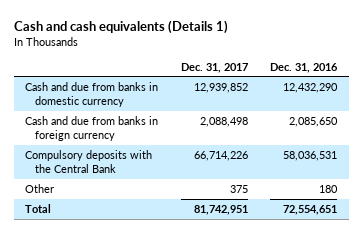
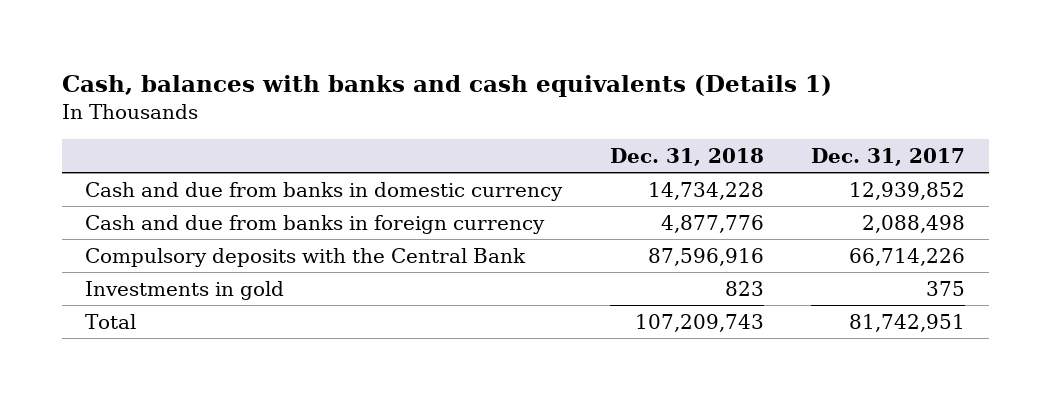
- Cash and cash equivalents (Details 1)
+ Cash, balances with banks and cash equivalents (Details 1)
- | Dec. 31, 2017 | Dec. 31, 2016
+ | Dec. 31, 2018 | Dec. 31, 2017
- Other | 375 | 180
+ Investments in gold | 823 | 375

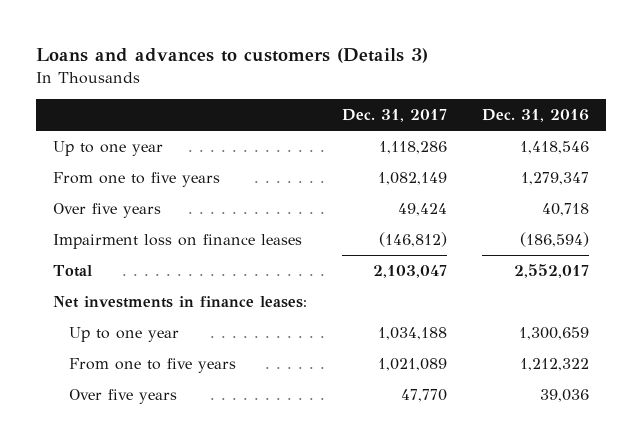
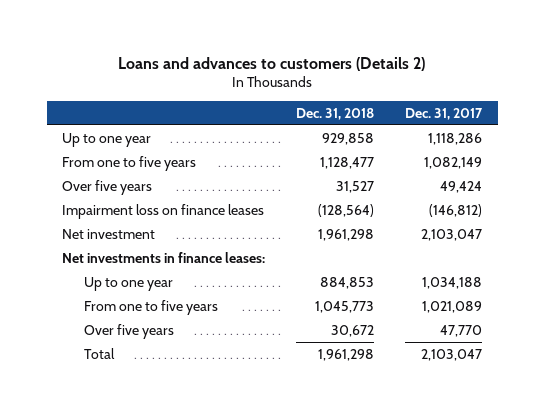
- Loans and advances to customers (Details 3)
+ Loans and advances to customers (Details 2)
- | Dec. 31, 2017 | Dec. 31, 2016
+ | Dec. 31, 2018 | Dec. 31, 2017
+ Net investment | 1,961,298 | 2,103,047
moved down: Total | 1,961,298 | 2,103,047

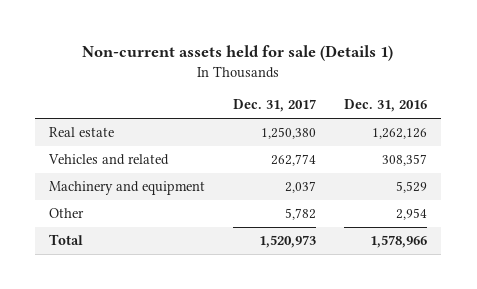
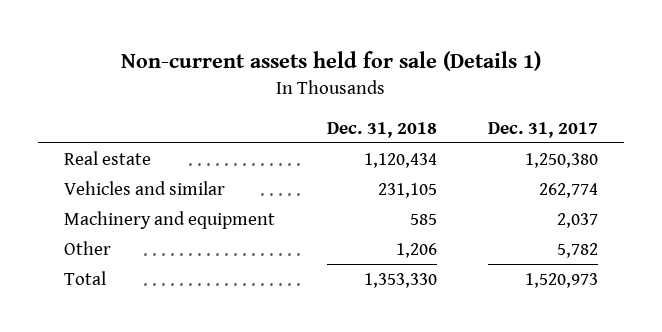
- | Dec. 31, 2017 | Dec. 31, 2016
+ | Dec. 31, 2018 | Dec. 31, 2017
- Vehicles and related | 262,774 | 308,357
+ Vehicles and similar | 231,105 | 262,774

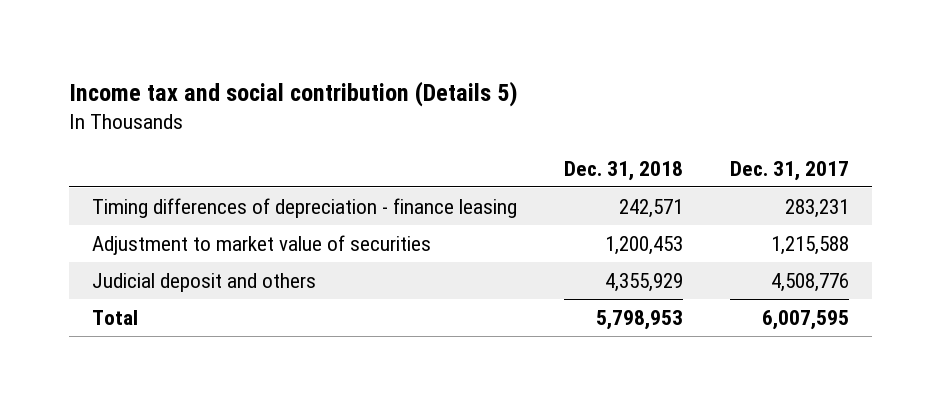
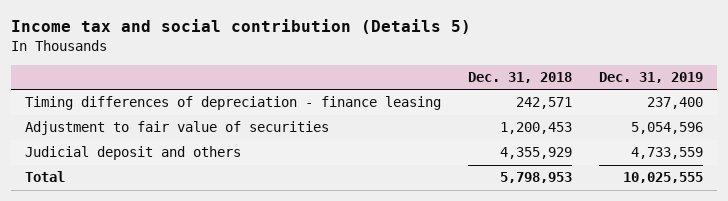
- | Dec. 31, 2018 | Dec. 31, 2017
+ | Dec. 31, 2018 | Dec. 31, 2019
- Adjustment to market value of securities | 1,200,453 | 1,215,588
+ Adjustment to fair value of securities | 1,200,453 | 5,054,596

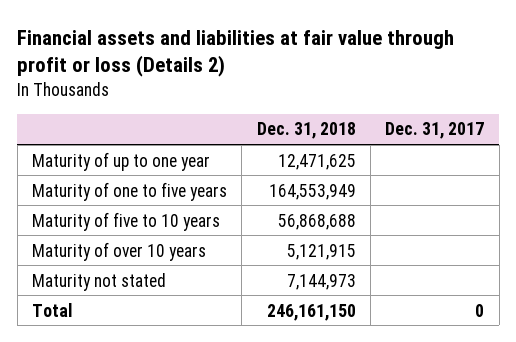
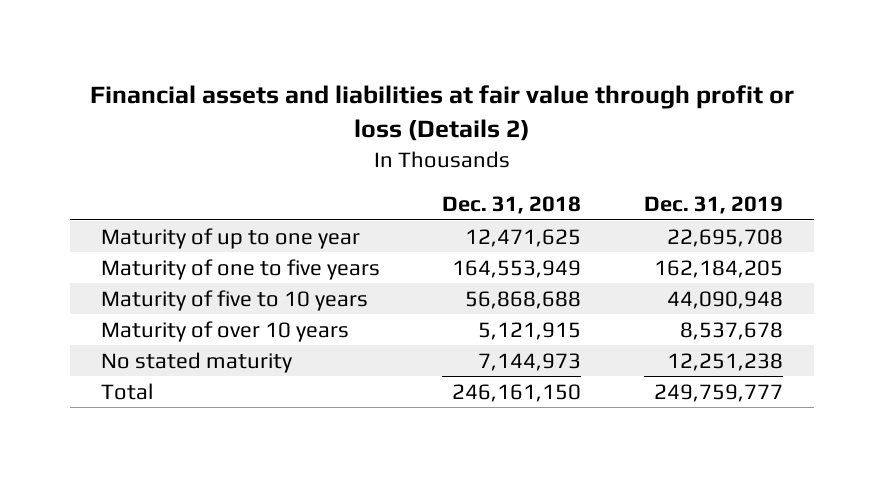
- | Dec. 31, 2018 | Dec. 31, 2017
+ | Dec. 31, 2018 | Dec. 31, 2019
- Maturity not stated | 7,144,973 |
+ No stated maturity | 7,144,973 | 12,251,238

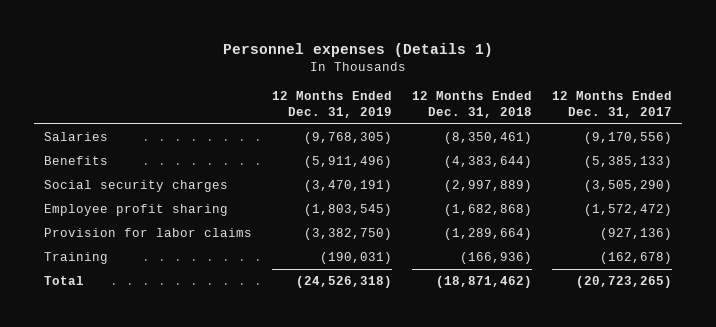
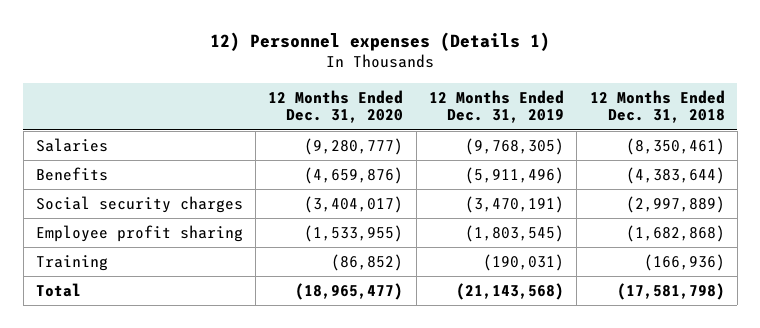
- Personnel expenses (Details 1)
+ 12) Personnel expenses (Details 1)
- | 12 Months Ended Dec. 31, 2019 | 12 Months Ended Dec. 31, 2018 | 12 Months Ended Dec. 31, 2017
+ | 12 Months Ended Dec. 31, 2020 | 12 Months Ended Dec. 31, 2019 | 12 Months Ended Dec. 31, 2018
- Provision for labor claims | (3,382,750) | (1,289,664) | (927,136)
- Total | (24,526,318) | (18,871,462) | (20,723,265)
+ Total | (18,965,477) | (21,143,568) | (17,581,798)

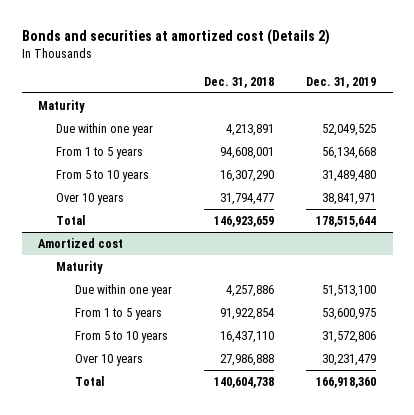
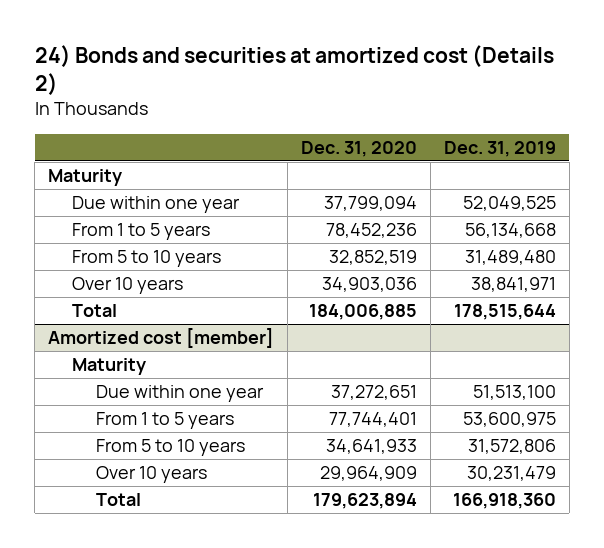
- Bonds and securities at amortized cost (Details 2)
+ 24) Bonds and securities at amortized cost (Details 2)
- | Dec. 31, 2018 | Dec. 31, 2019
+ | Dec. 31, 2020 | Dec. 31, 2019
- Amortized cost
+ Amortized cost [member]

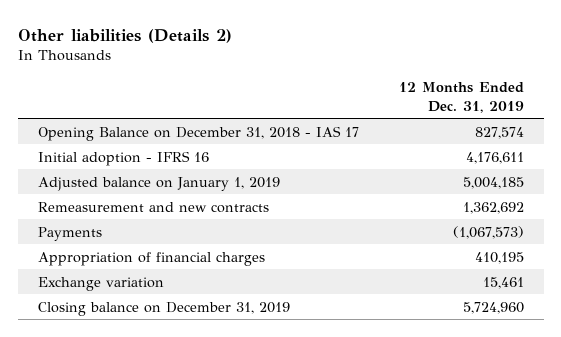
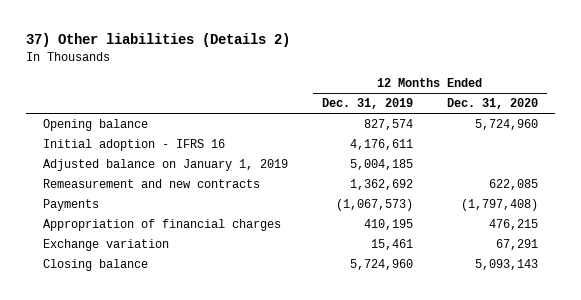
- Other liabilities (Details 2)
+ 37) Other liabilities (Details 2)
- | 12 Months Ended Dec. 31, 2019
+ | 12 Months Ended Dec. 31, 2019 | 12 Months Ended Dec. 31, 2020
- Opening Balance on December 31, 2018 - IAS 17 | 827,574
+ Opening balance | 827,574 | 5,724,960
- Closing balance on December 31, 2019 | 5,724,960
+ Closing balance | 5,724,960 | 5,093,143

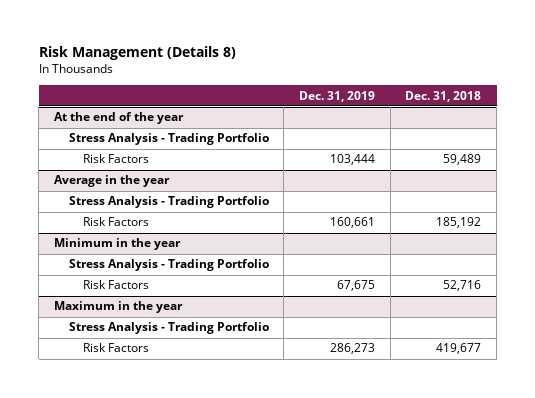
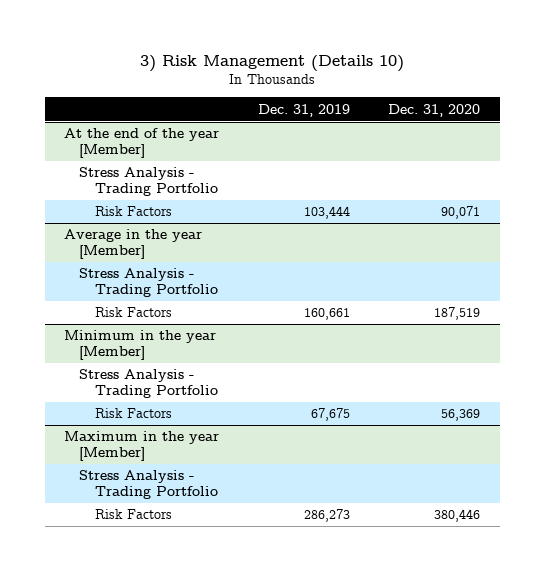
- Risk Management (Details 8)
+ 3) Risk Management (Details 10)
- | Dec. 31, 2019 | Dec. 31, 2018
+ | Dec. 31, 2019 | Dec. 31, 2020
- At the end of the year
+ At the end of the year [Member]
- Average in the year
+ Average in the year [Member]
- Minimum in the year
+ Minimum in the year [Member]
- Maximum in the year
+ Maximum in the year [Member]

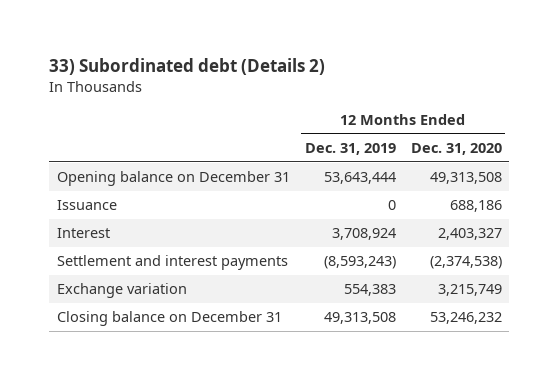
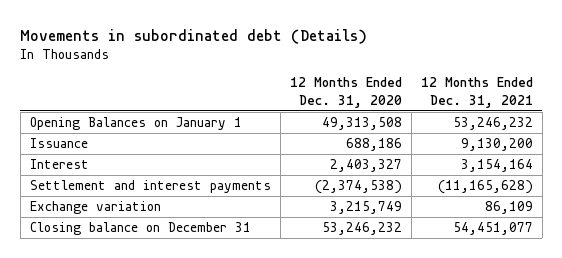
- 33) Subordinated debt (Details 2)
+ Movements in subordinated debt (Details)
- | 12 Months Ended Dec. 31, 2019 | 12 Months Ended Dec. 31, 2020
+ | 12 Months Ended Dec. 31, 2020 | 12 Months Ended Dec. 31, 2021
- Opening balance on December 31 | 53,643,444 | 49,313,508
+ Opening Balances on January 1 | 49,313,508 | 53,246,232

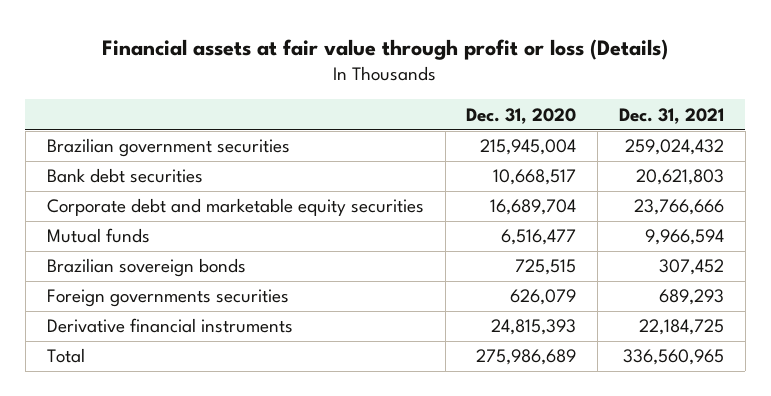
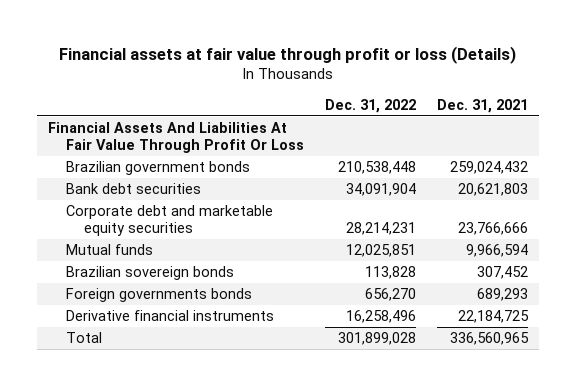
- | Dec. 31, 2020 | Dec. 31, 2021
+ | Dec. 31, 2022 | Dec. 31, 2021
- Brazilian government securities | 215,945,004 | 259,024,432
+ Financial Assets And Liabilities At Fair Value Through Profit Or Loss
+ Brazilian government bonds | 210,538,448 | 259,024,432
- Foreign governments securities | 626,079 | 689,293
+ Foreign governments bonds | 656,270 | 689,293

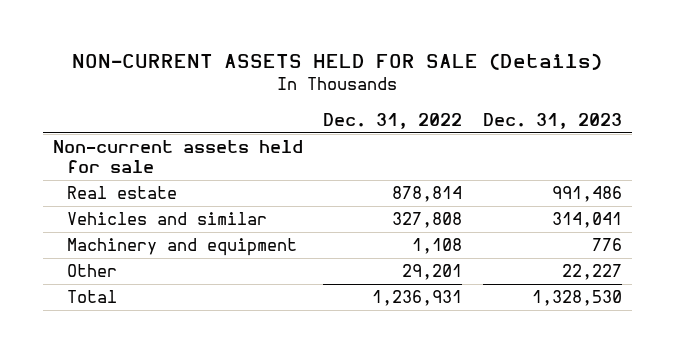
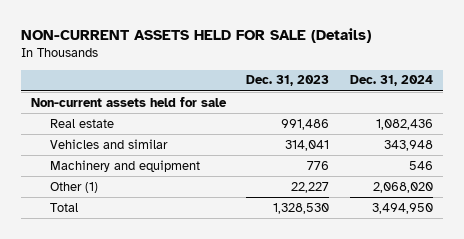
- | Dec. 31, 2022 | Dec. 31, 2023
+ | Dec. 31, 2023 | Dec. 31, 2024
- Other | 29,201 | 22,227
+ Other (1) | 22,227 | 2,068,020

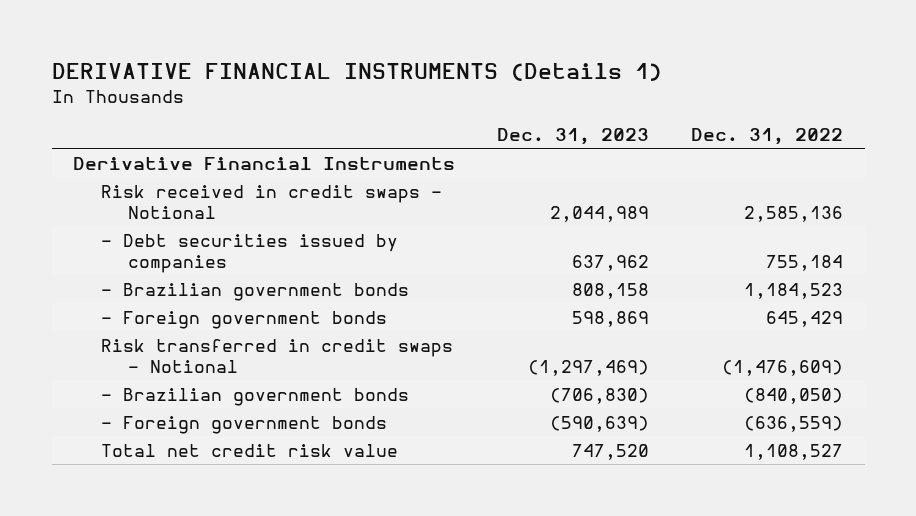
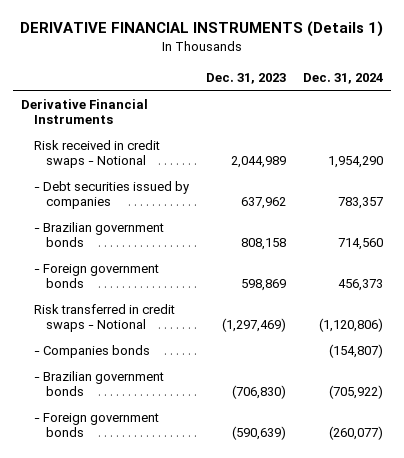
- | Dec. 31, 2023 | Dec. 31, 2022
+ | Dec. 31, 2023 | Dec. 31, 2024
+ - Companies bonds | | (154,807)
- Total net credit risk value | 747,520 | 1,108,527

